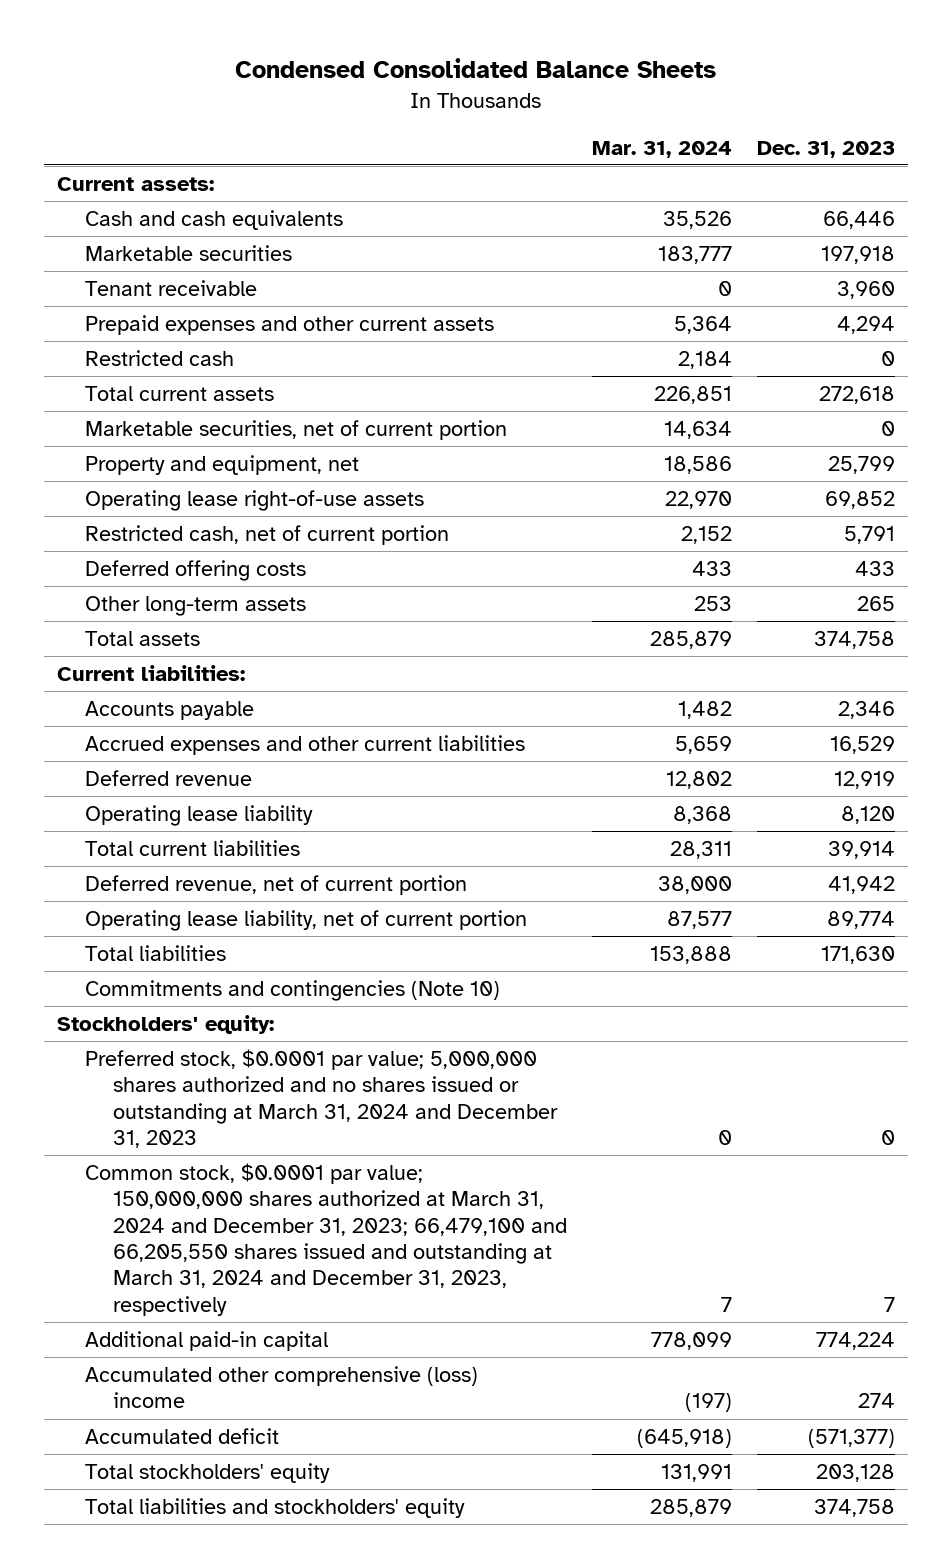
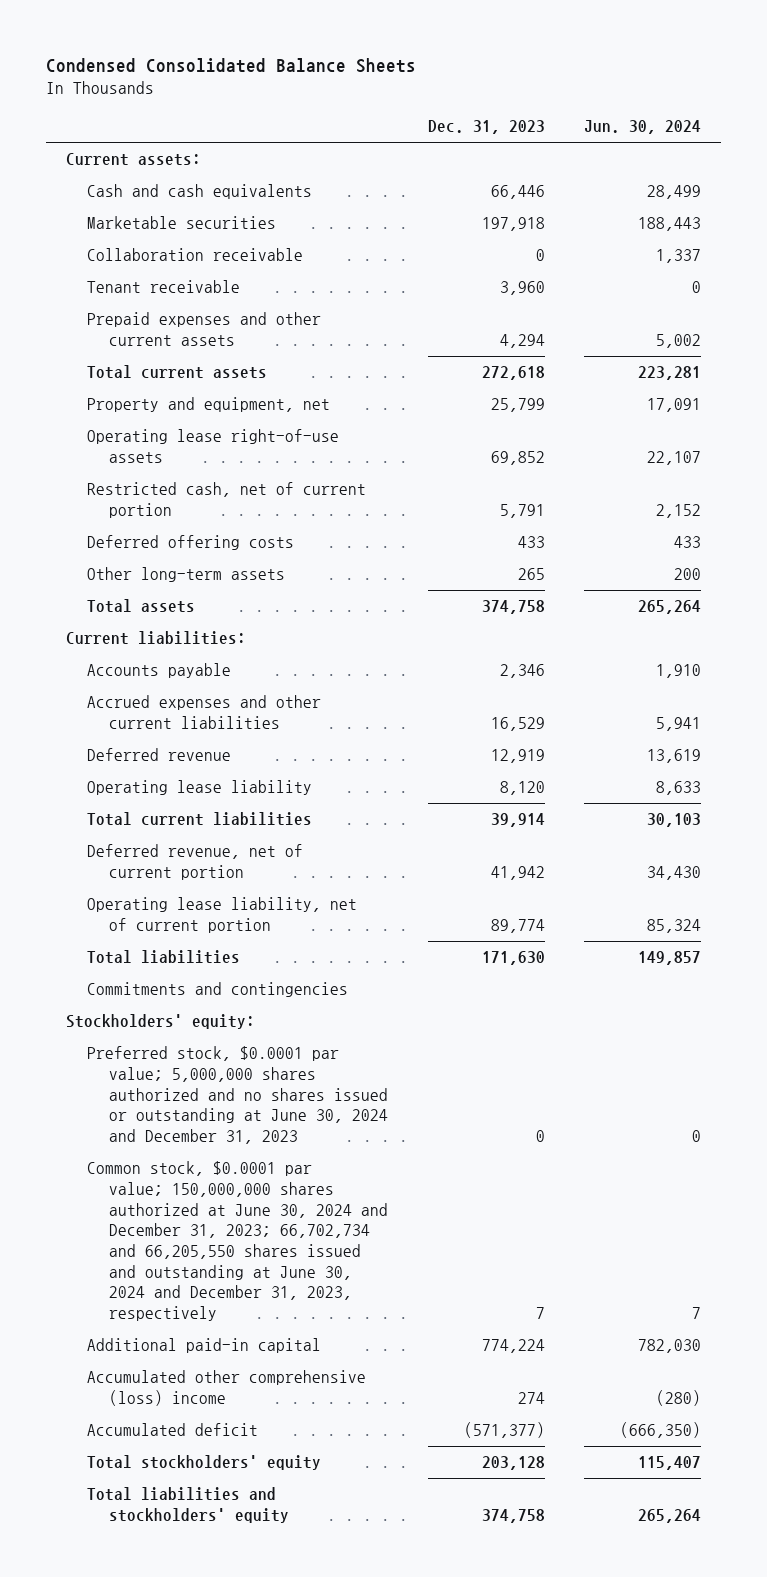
- | Mar. 31, 2024 | Dec. 31, 2023
+ | Dec. 31, 2023 | Jun. 30, 2024
+ Collaboration receivable | 0 | 1,337
- Restricted cash | 2,184 | 0
- Marketable securities, net of current portion | 14,634 | 0
- Commitments and contingencies (Note 10)
+ Commitments and contingencies
- Preferred stock, $0.0001 par value; 5,000,000 shares authorized and no shares issued or outstanding at March 31, 2024 and December 31, 2023 | 0 | 0
- Common stock, $0.0001 par value; 150,000,000 shares authorized at March 31, 2024 and December 31, 2023; 66,479,100 and 66,205,550 shares issued and outstanding at March 31, 2024 and December 31, 2023, respectively | 7 | 7
+ Preferred stock, $0.0001 par value; 5,000,000 shares authorized and no shares issued or outstanding at June 30, 2024 and December 31, 2023 | 0 | 0
+ Common stock, $0.0001 par value; 150,000,000 shares authorized at June 30, 2024 and December 31, 2023; 66,702,734 and 66,205,550 shares issued and outstanding at June 30, 2024 and December 31, 2023, respectively | 7 | 7

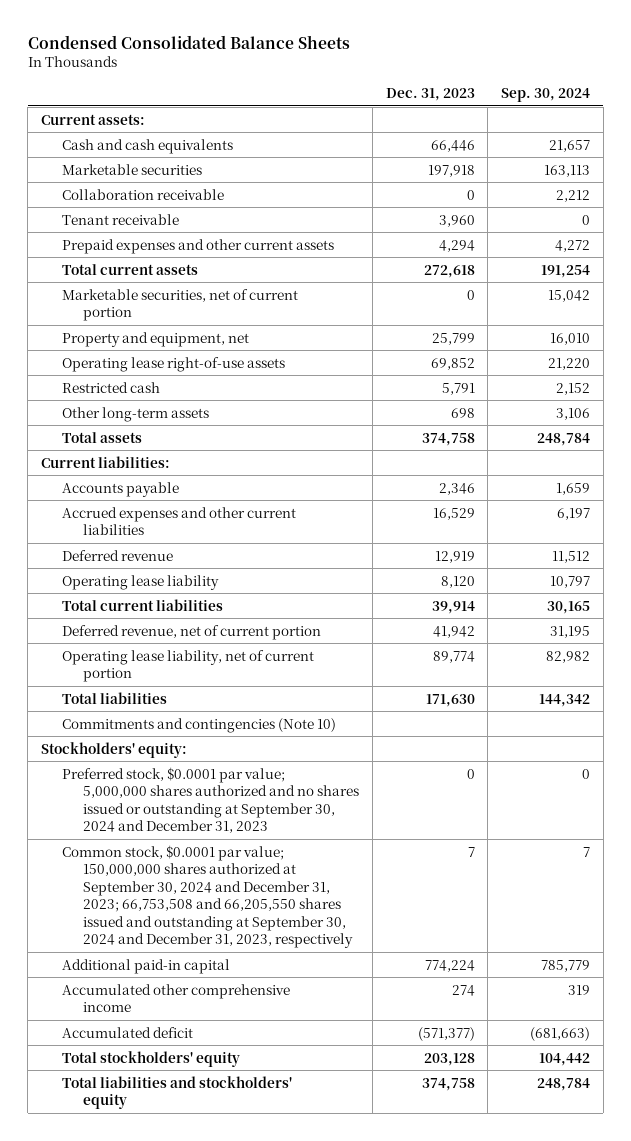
- | Dec. 31, 2023 | Jun. 30, 2024
+ | Dec. 31, 2023 | Sep. 30, 2024
+ Marketable securities, net of current portion | 0 | 15,042
- Restricted cash, net of current portion | 5,791 | 2,152
- Deferred offering costs | 433 | 433
- Other long-term assets | 265 | 200
+ Restricted cash | 5,791 | 2,152
+ Other long-term assets | 698 | 3,106
- Commitments and contingencies
+ Commitments and contingencies (Note 10)
- Preferred stock, $0.0001 par value; 5,000,000 shares authorized and no shares issued or outstanding at June 30, 2024 and December 31, 2023 | 0 | 0
- Common stock, $0.0001 par value; 150,000,000 shares authorized at June 30, 2024 and December 31, 2023; 66,702,734 and 66,205,550 shares issued and outstanding at June 30, 2024 and December 31, 2023, respectively | 7 | 7
+ Preferred stock, $0.0001 par value; 5,000,000 shares authorized and no shares issued or outstanding at September 30, 2024 and December 31, 2023 | 0 | 0
+ Common stock, $0.0001 par value; 150,000,000 shares authorized at September 30, 2024 and December 31, 2023; 66,753,508 and 66,205,550 shares issued and outstanding at September 30, 2024 and December 31, 2023, respectively | 7 | 7
- Accumulated other comprehensive (loss) income | 274 | (280)
+ Accumulated other comprehensive income | 274 | 319

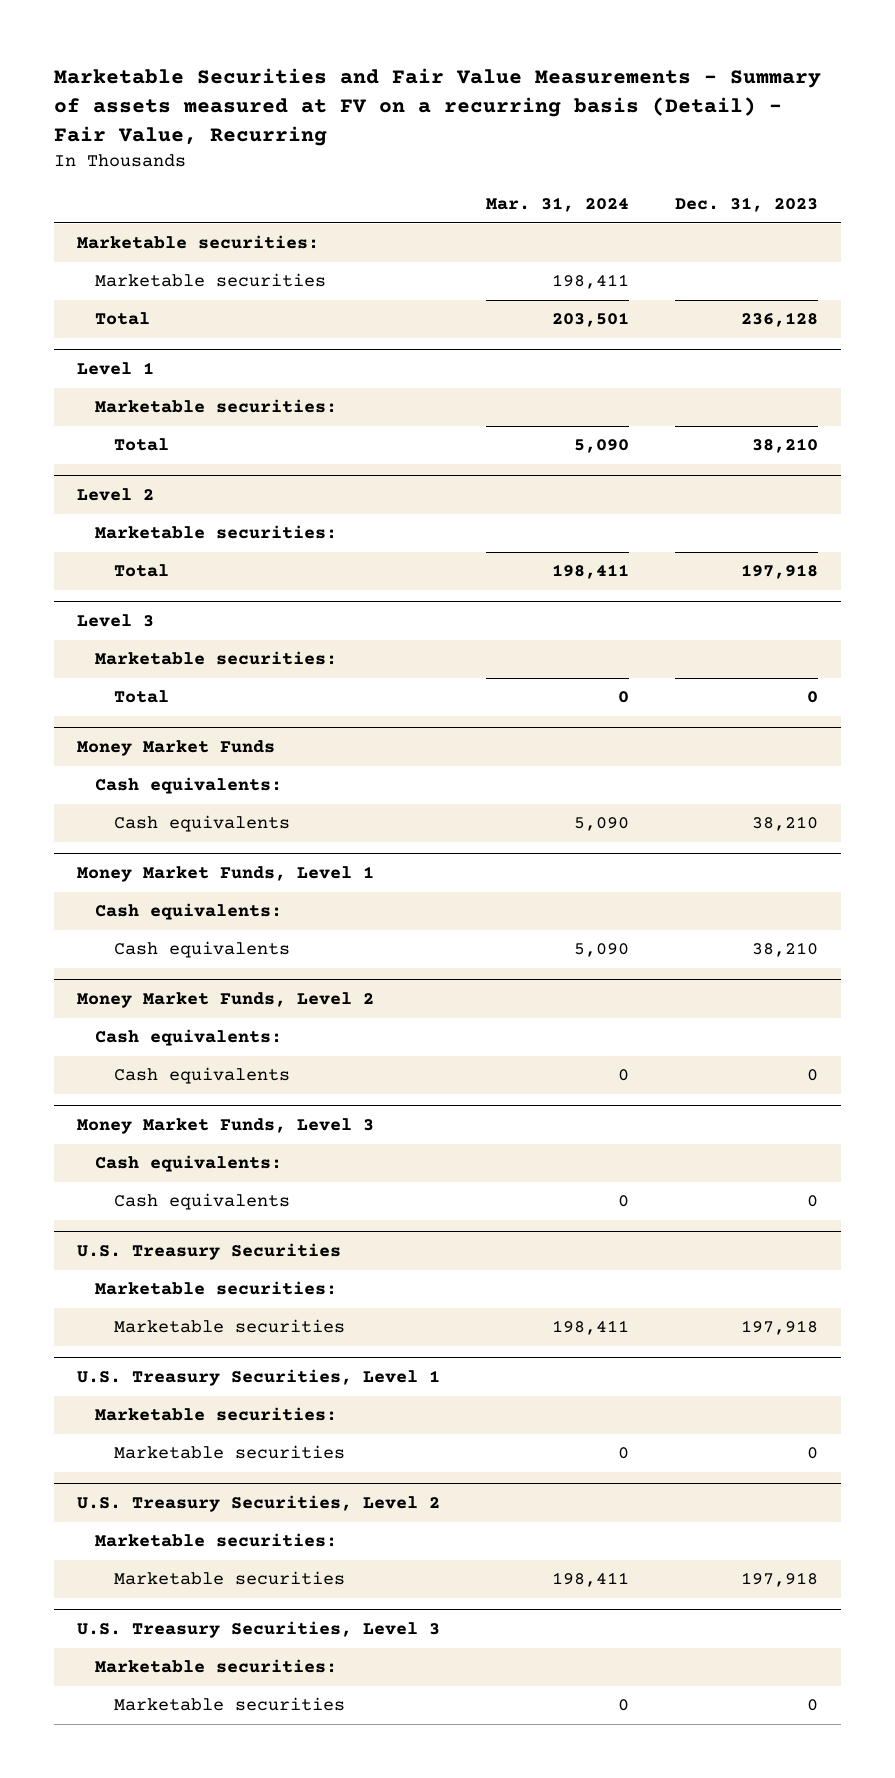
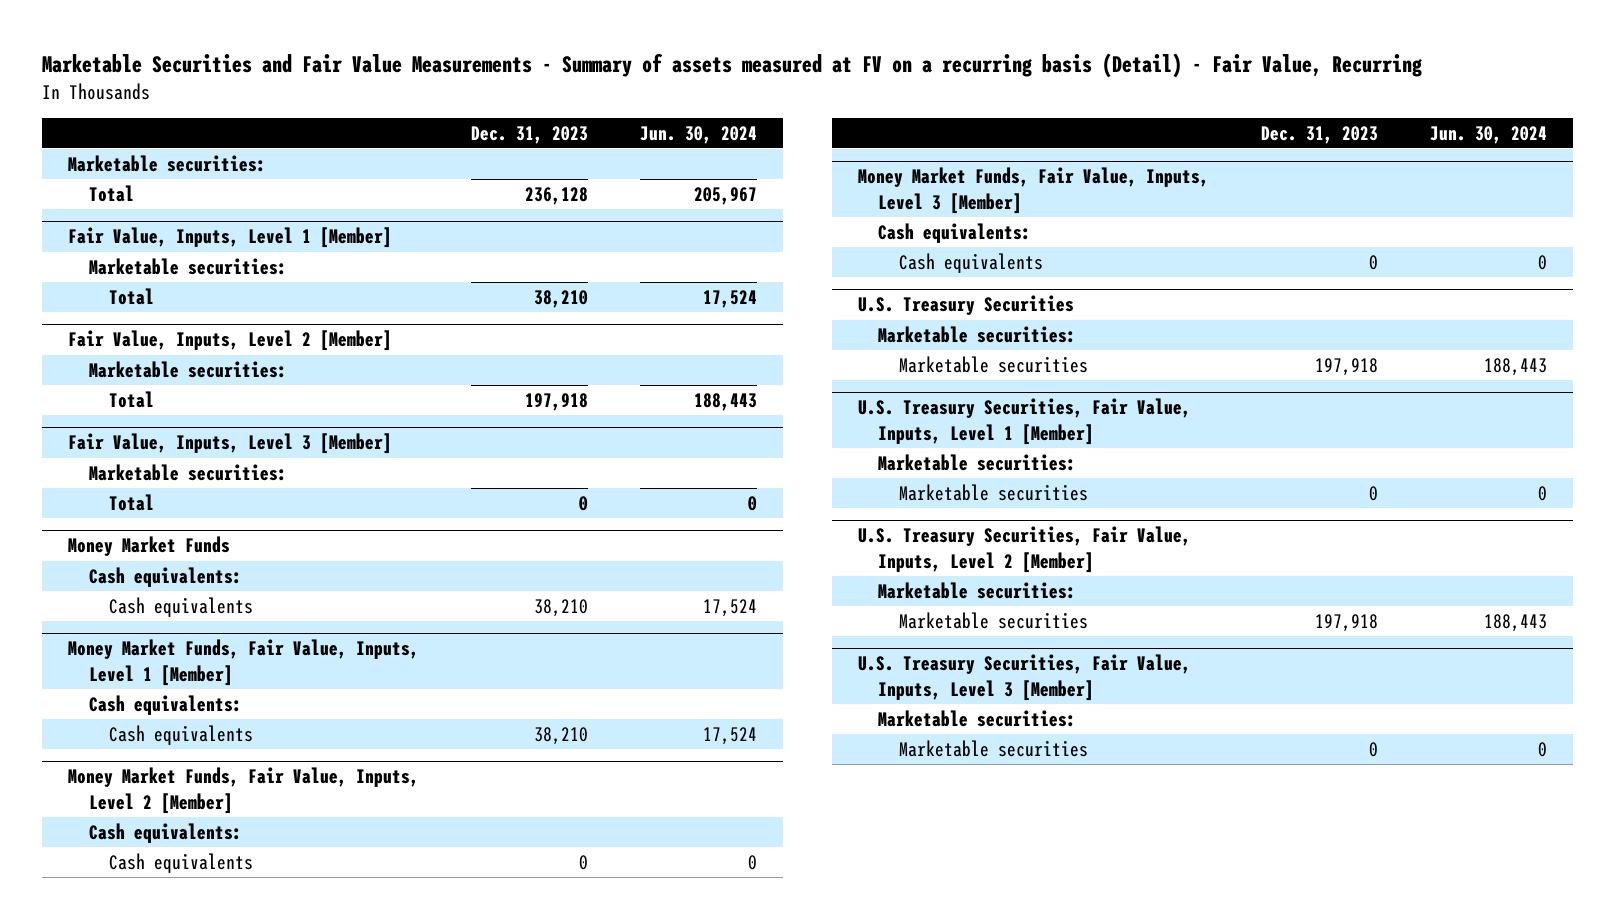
- | Mar. 31, 2024 | Dec. 31, 2023
+ | Dec. 31, 2023 | Jun. 30, 2024
- Marketable securities | 198,411 |
- Level 1
+ Fair Value, Inputs, Level 1 [Member]
- Level 2
+ Fair Value, Inputs, Level 2 [Member]
- Level 3
+ Fair Value, Inputs, Level 3 [Member]
- Money Market Funds, Level 1
+ Money Market Funds, Fair Value, Inputs, Level 1 [Member]
- Money Market Funds, Level 2
+ Money Market Funds, Fair Value, Inputs, Level 2 [Member]
- Money Market Funds, Level 3
+ Money Market Funds, Fair Value, Inputs, Level 3 [Member]
- U.S. Treasury Securities, Level 1
+ U.S. Treasury Securities, Fair Value, Inputs, Level 1 [Member]
- U.S. Treasury Securities, Level 2
+ U.S. Treasury Securities, Fair Value, Inputs, Level 2 [Member]
- U.S. Treasury Securities, Level 3
+ U.S. Treasury Securities, Fair Value, Inputs, Level 3 [Member]

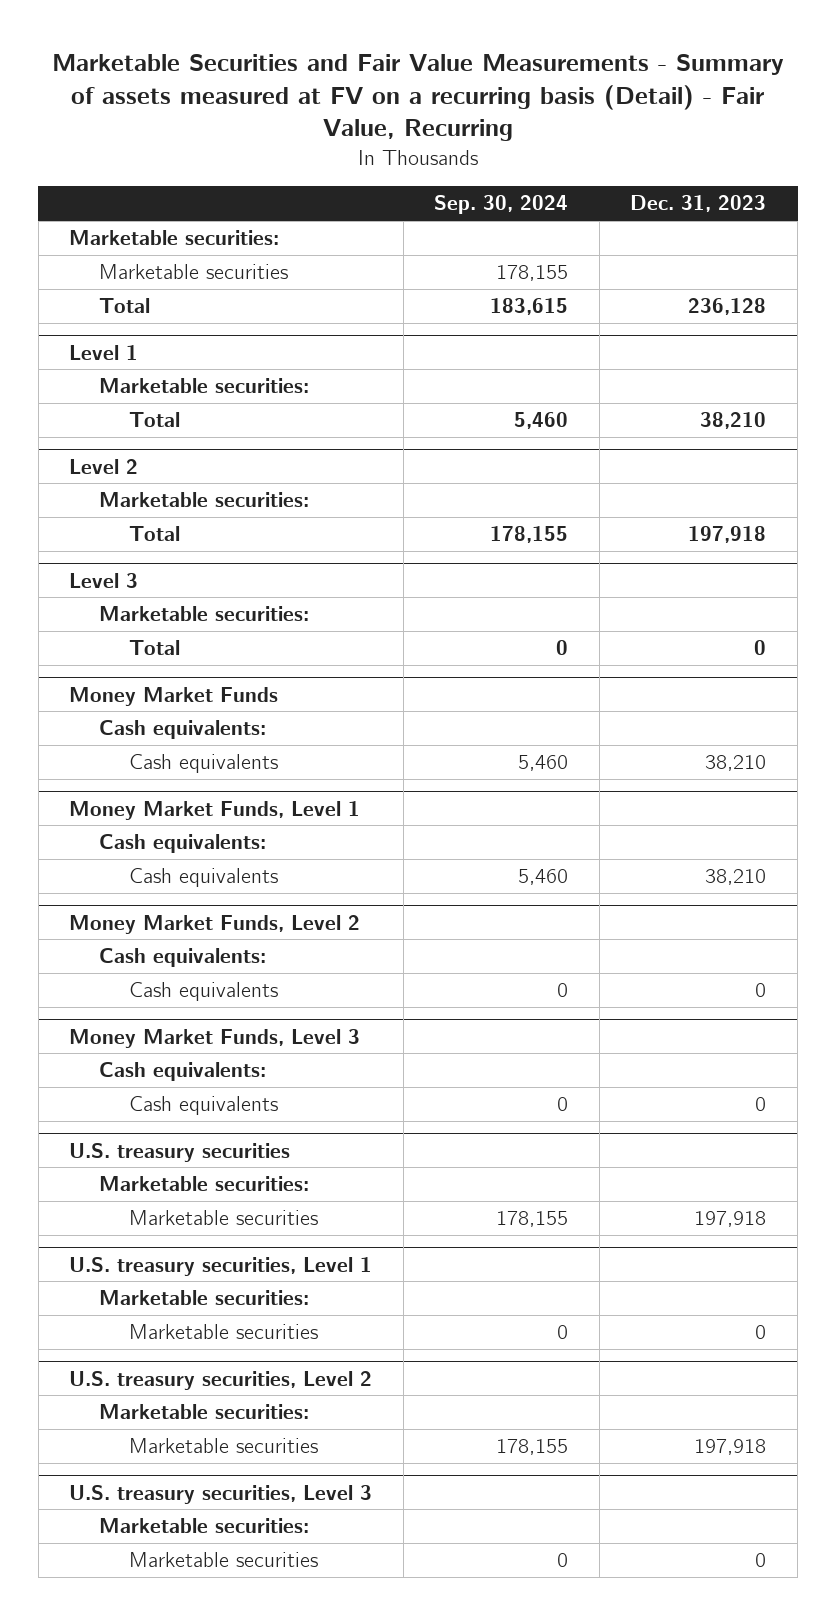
- | Dec. 31, 2023 | Jun. 30, 2024
+ | Sep. 30, 2024 | Dec. 31, 2023
+ Marketable securities | 178,155 |
- Fair Value, Inputs, Level 1 [Member]
+ Level 1
- Fair Value, Inputs, Level 2 [Member]
+ Level 2
- Fair Value, Inputs, Level 3 [Member]
+ Level 3
- Money Market Funds, Fair Value, Inputs, Level 1 [Member]
+ Money Market Funds, Level 1
- Money Market Funds, Fair Value, Inputs, Level 2 [Member]
+ Money Market Funds, Level 2
- Money Market Funds, Fair Value, Inputs, Level 3 [Member]
+ Money Market Funds, Level 3
- U.S. Treasury Securities
+ U.S. treasury securities
- U.S. Treasury Securities, Fair Value, Inputs, Level 1 [Member]
+ U.S. treasury securities, Level 1
- U.S. Treasury Securities, Fair Value, Inputs, Level 2 [Member]
+ U.S. treasury securities, Level 2
- U.S. Treasury Securities, Fair Value, Inputs, Level 3 [Member]
+ U.S. treasury securities, Level 3

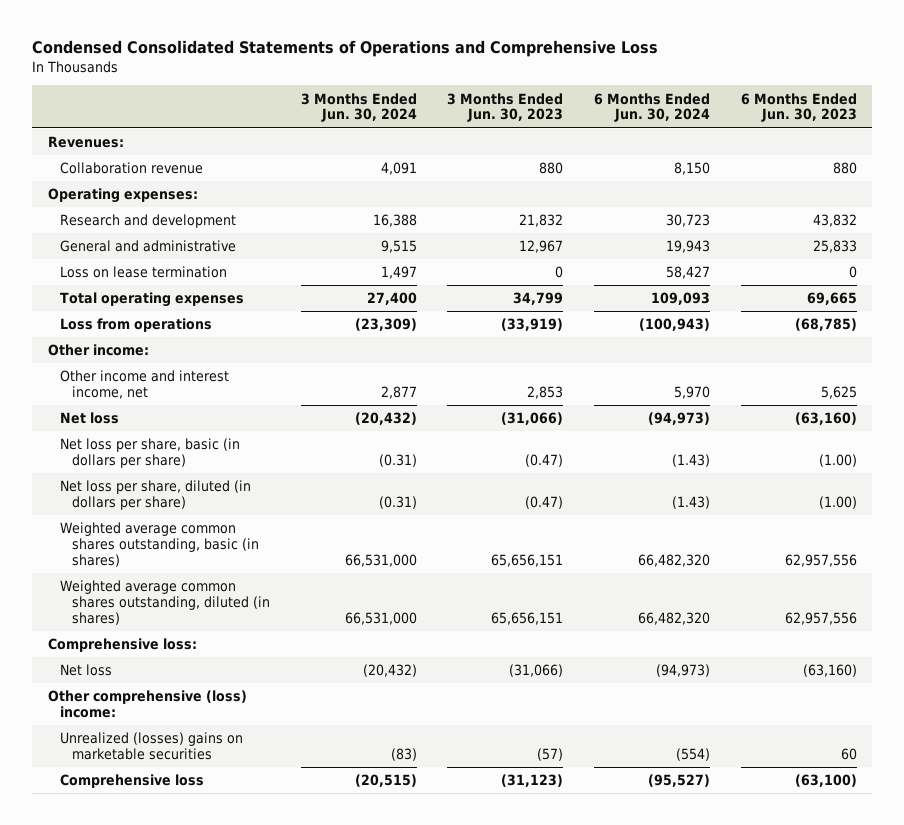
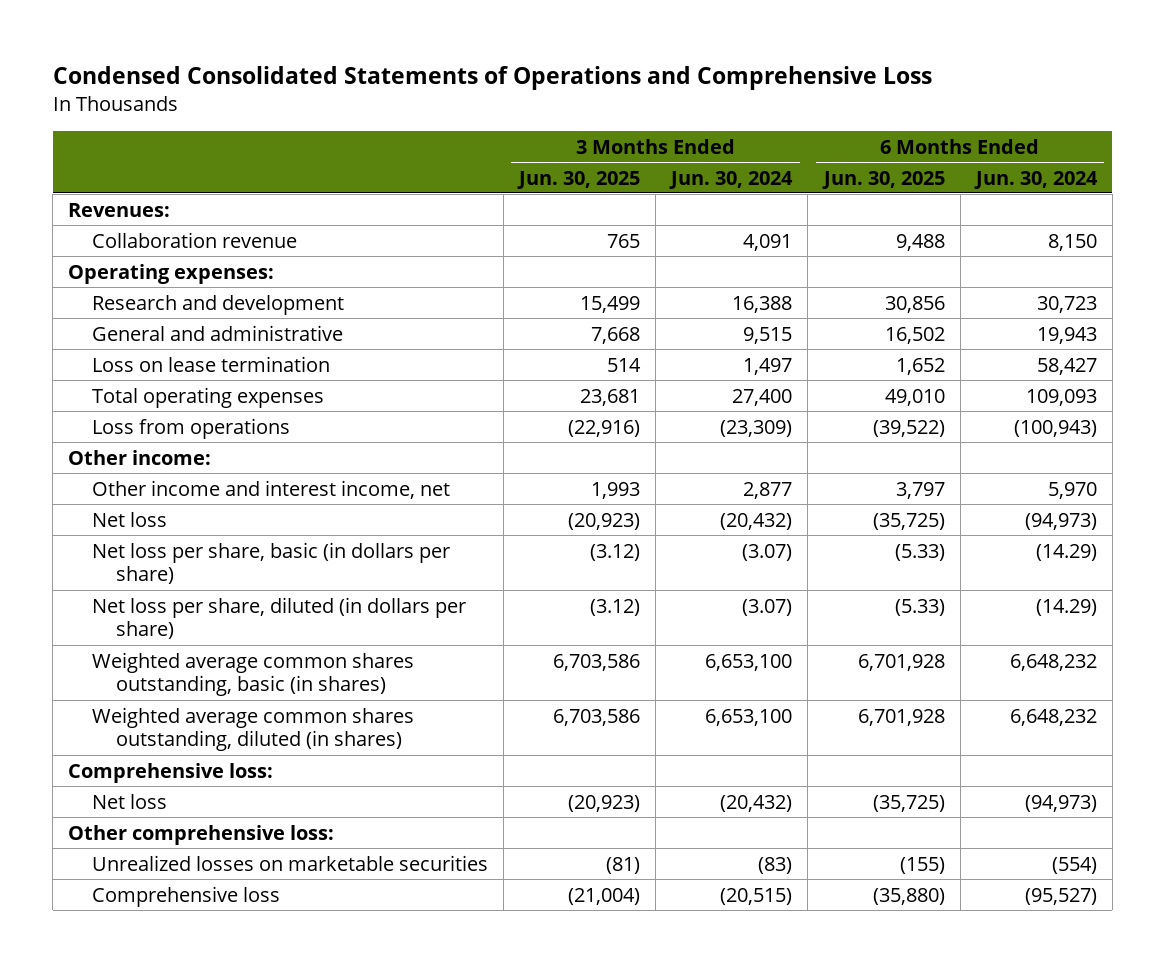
- | 3 Months Ended Jun. 30, 2024 | 3 Months Ended Jun. 30, 2023 | 6 Months Ended Jun. 30, 2024 | 6 Months Ended Jun. 30, 2023
+ | 3 Months Ended Jun. 30, 2025 | 3 Months Ended Jun. 30, 2024 | 6 Months Ended Jun. 30, 2025 | 6 Months Ended Jun. 30, 2024
- Net loss per share, basic (in dollars per share) | (0.31) | (0.47) | (1.43) | (1.00)
- Net loss per share, diluted (in dollars per share) | (0.31) | (0.47) | (1.43) | (1.00)
- Weighted average common shares outstanding, basic (in shares) | 66,531,000 | 65,656,151 | 66,482,320 | 62,957,556
- Weighted average common shares outstanding, diluted (in shares) | 66,531,000 | 65,656,151 | 66,482,320 | 62,957,556
+ Net loss per share, basic (in dollars per share) | (3.12) | (3.07) | (5.33) | (14.29)
+ Net loss per share, diluted (in dollars per share) | (3.12) | (3.07) | (5.33) | (14.29)
+ Weighted average common shares outstanding, basic (in shares) | 6,703,586 | 6,653,100 | 6,701,928 | 6,648,232
+ Weighted average common shares outstanding, diluted (in shares) | 6,703,586 | 6,653,100 | 6,701,928 | 6,648,232
- Other comprehensive (loss) income:
- Unrealized (losses) gains on marketable securities | (83) | (57) | (554) | 60
+ Other comprehensive loss:
+ Unrealized losses on marketable securities | (81) | (83) | (155) | (554)

